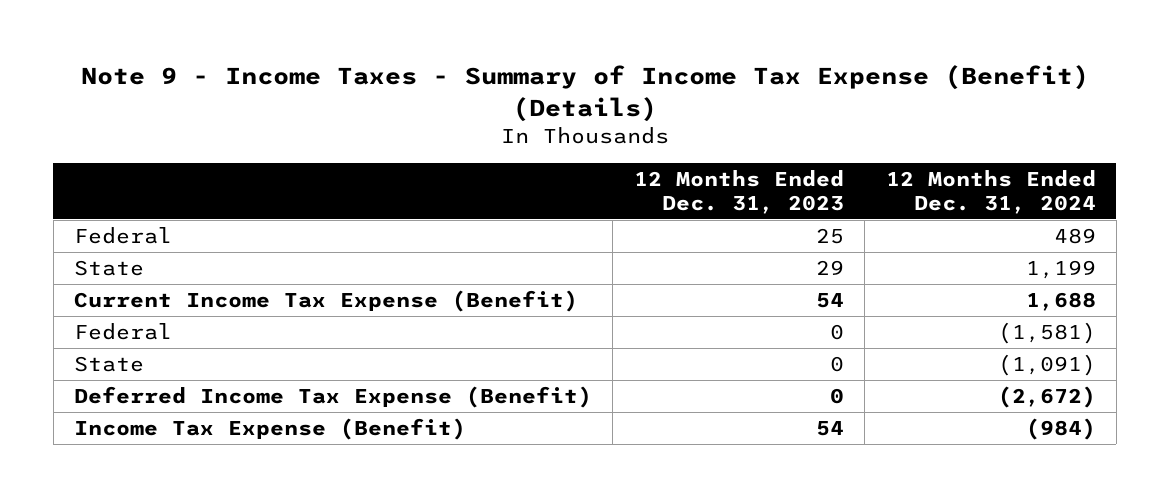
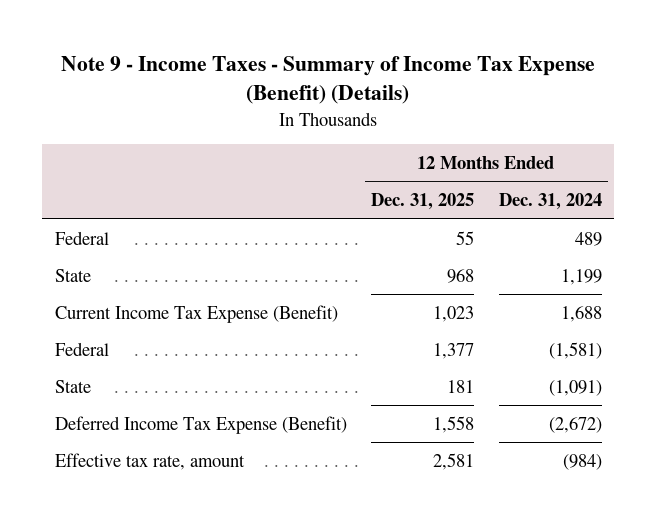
- | 12 Months Ended Dec. 31, 2023 | 12 Months Ended Dec. 31, 2024
+ | 12 Months Ended Dec. 31, 2025 | 12 Months Ended Dec. 31, 2024
- Income Tax Expense (Benefit) | 54 | (984)
+ Effective tax rate, amount | 2,581 | (984)

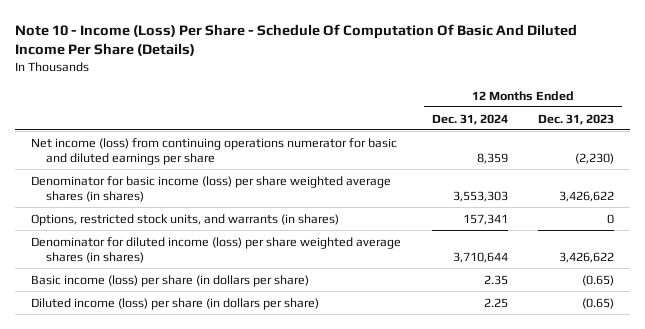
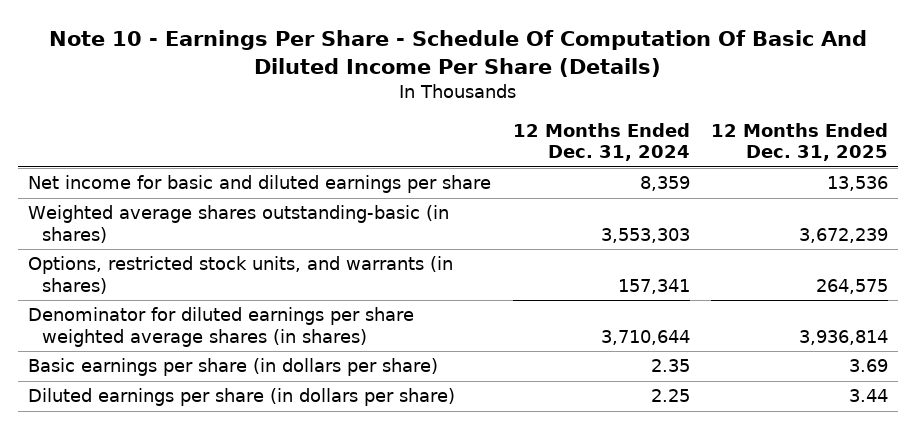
- Note 10 - Income (Loss) Per Share - Schedule Of Computation Of Basic And Diluted Income Per Share (Details)
+ Note 10 - Earnings Per Share - Schedule Of Computation Of Basic And Diluted Income Per Share (Details)
- | 12 Months Ended Dec. 31, 2024 | 12 Months Ended Dec. 31, 2023
+ | 12 Months Ended Dec. 31, 2024 | 12 Months Ended Dec. 31, 2025
- Net income (loss) from continuing operations numerator for basic and diluted earnings per share | 8,359 | (2,230)
- Denominator for basic income (loss) per share weighted average shares (in shares) | 3,553,303 | 3,426,622
+ Net income for basic and diluted earnings per share | 8,359 | 13,536
+ Weighted average shares outstanding-basic (in shares) | 3,553,303 | 3,672,239
- Denominator for diluted income (loss) per share weighted average shares (in shares) | 3,710,644 | 3,426,622
- Basic income (loss) per share (in dollars per share) | 2.35 | (0.65)
- Diluted income (loss) per share (in dollars per share) | 2.25 | (0.65)
+ Denominator for diluted earnings per share weighted average shares (in shares) | 3,710,644 | 3,936,814
+ Basic earnings per share (in dollars per share) | 2.35 | 3.69
+ Diluted earnings per share (in dollars per share) | 2.25 | 3.44

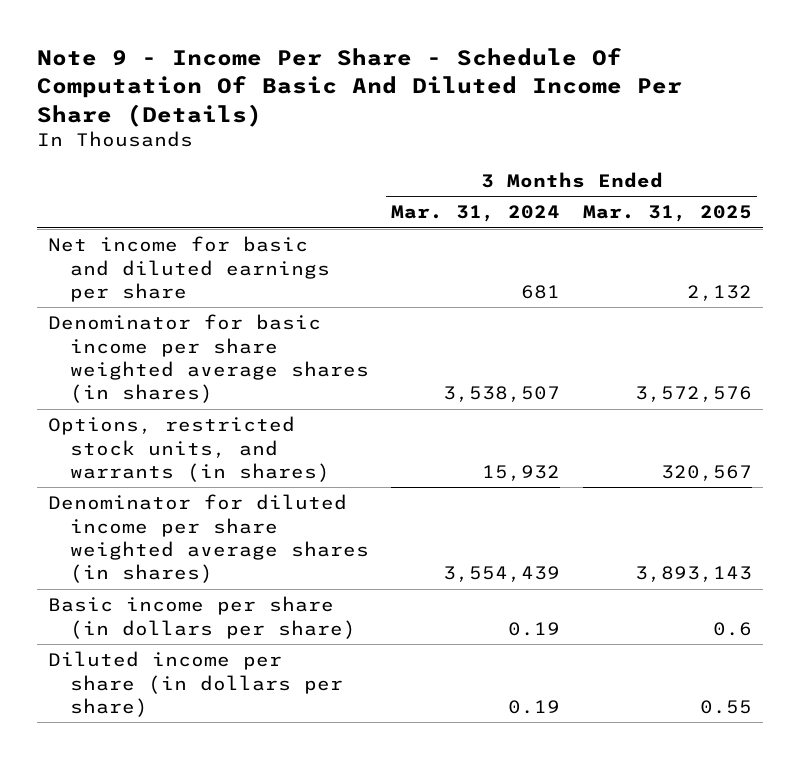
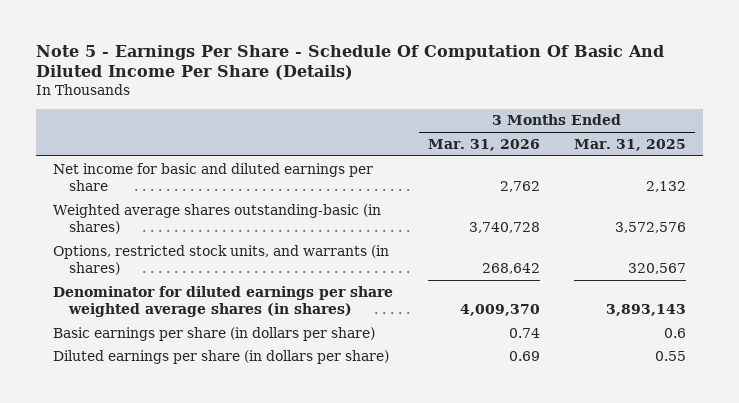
- Note 9 - Income Per Share - Schedule Of Computation Of Basic And Diluted Income Per Share (Details)
+ Note 5 - Earnings Per Share - Schedule Of Computation Of Basic And Diluted Income Per Share (Details)
- | 3 Months Ended Mar. 31, 2024 | 3 Months Ended Mar. 31, 2025
+ | 3 Months Ended Mar. 31, 2026 | 3 Months Ended Mar. 31, 2025
- Denominator for basic income per share weighted average shares (in shares) | 3,538,507 | 3,572,576
+ Weighted average shares outstanding-basic (in shares) | 3,740,728 | 3,572,576
- Denominator for diluted income per share weighted average shares (in shares) | 3,554,439 | 3,893,143
- Basic income per share (in dollars per share) | 0.19 | 0.6
- Diluted income per share (in dollars per share) | 0.19 | 0.55
+ Denominator for diluted earnings per share weighted average shares (in shares) | 4,009,370 | 3,893,143
+ Basic earnings per share (in dollars per share) | 0.74 | 0.6
+ Diluted earnings per share (in dollars per share) | 0.69 | 0.55

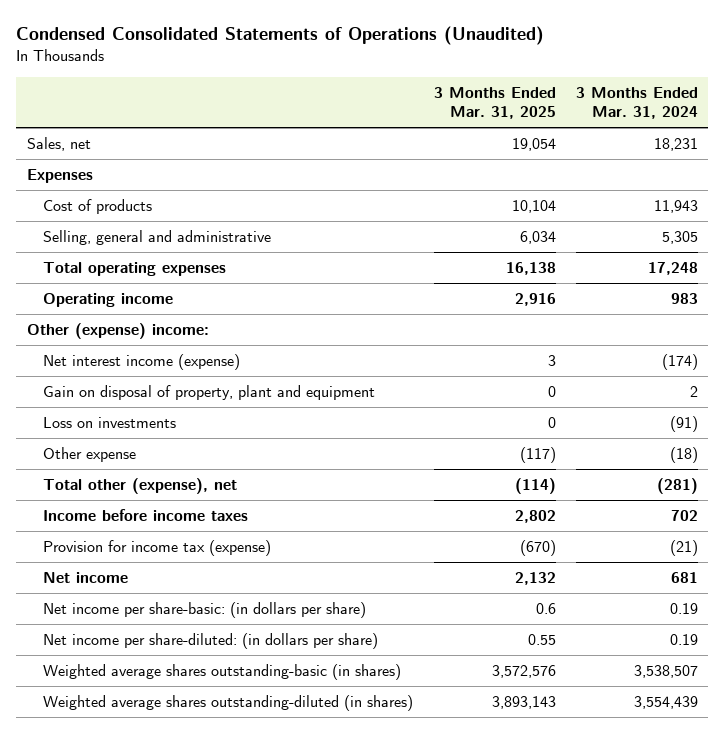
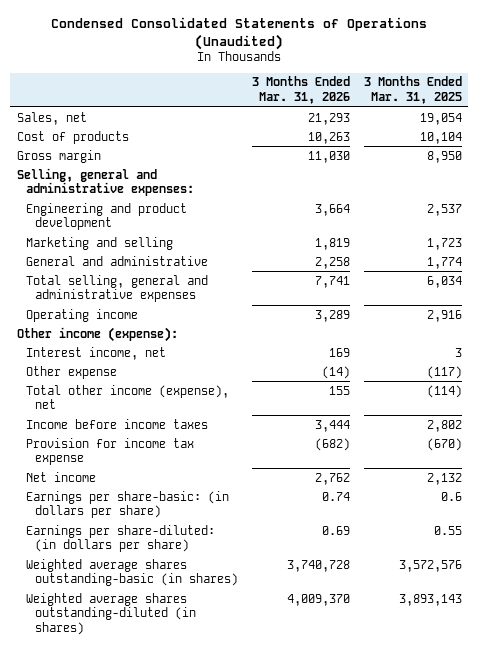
- | 3 Months Ended Mar. 31, 2025 | 3 Months Ended Mar. 31, 2024
+ | 3 Months Ended Mar. 31, 2026 | 3 Months Ended Mar. 31, 2025
- Expenses
- Selling, general and administrative | 6,034 | 5,305
- Total operating expenses | 16,138 | 17,248
+ Gross margin | 11,030 | 8,950
+ Selling, general and administrative expenses:
+ Engineering and product development | 3,664 | 2,537
+ Marketing and selling | 1,819 | 1,723
+ General and administrative | 2,258 | 1,774
+ Total selling, general and administrative expenses | 7,741 | 6,034
- Other (expense) income:
- Net interest income (expense) | 3 | (174)
- Gain on disposal of property, plant and equipment | 0 | 2
- Loss on investments | 0 | (91)
+ Other income (expense):
+ Interest income, net | 169 | 3
- Total other (expense), net | (114) | (281)
+ Total other income (expense), net | 155 | (114)
- Provision for income tax (expense) | (670) | (21)
+ Provision for income tax expense | (682) | (670)
- Net income per share-basic: (in dollars per share) | 0.6 | 0.19
- Net income per share-diluted: (in dollars per share) | 0.55 | 0.19
+ Earnings per share-basic: (in dollars per share) | 0.74 | 0.6
+ Earnings per share-diluted: (in dollars per share) | 0.69 | 0.55

